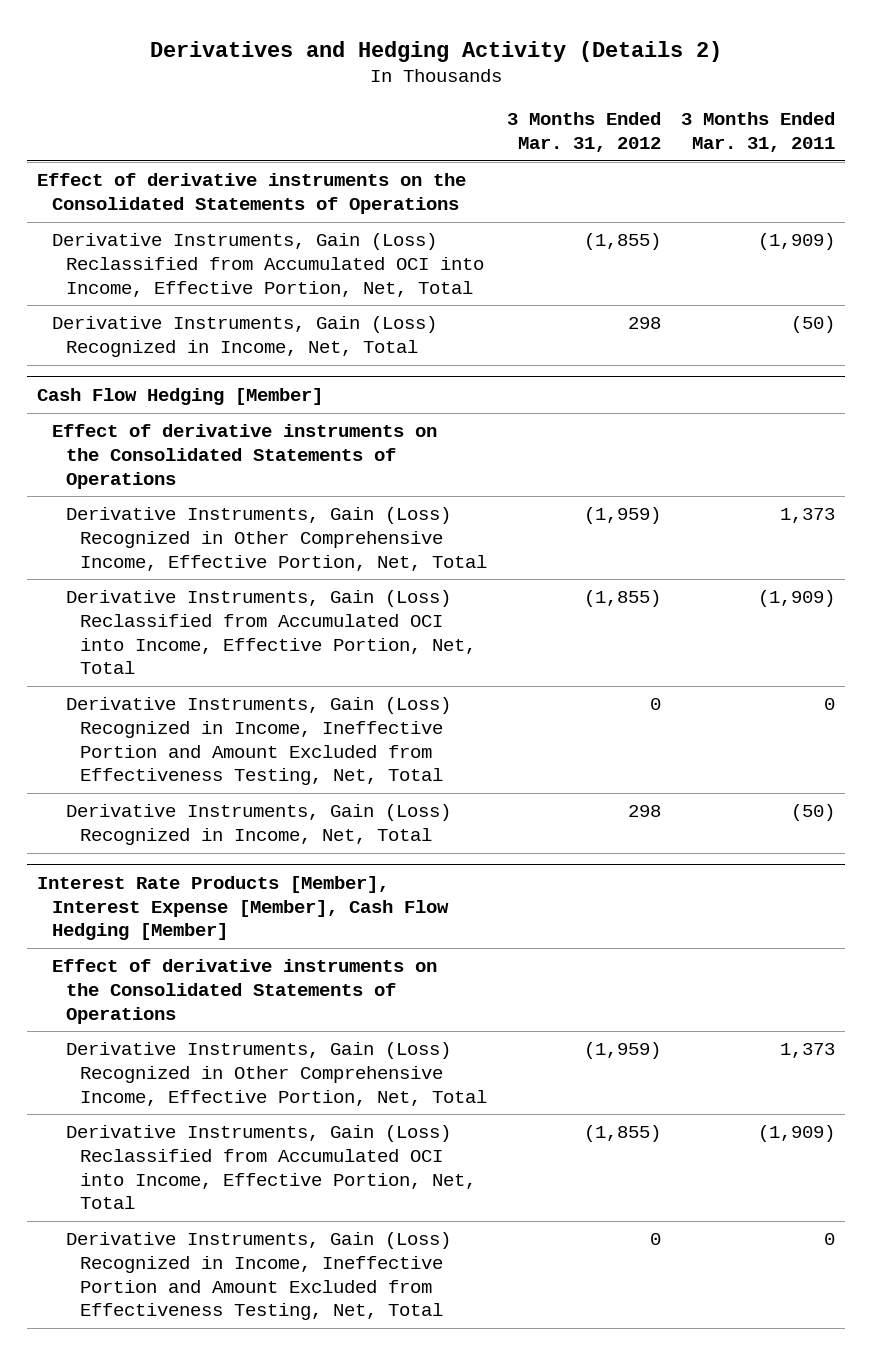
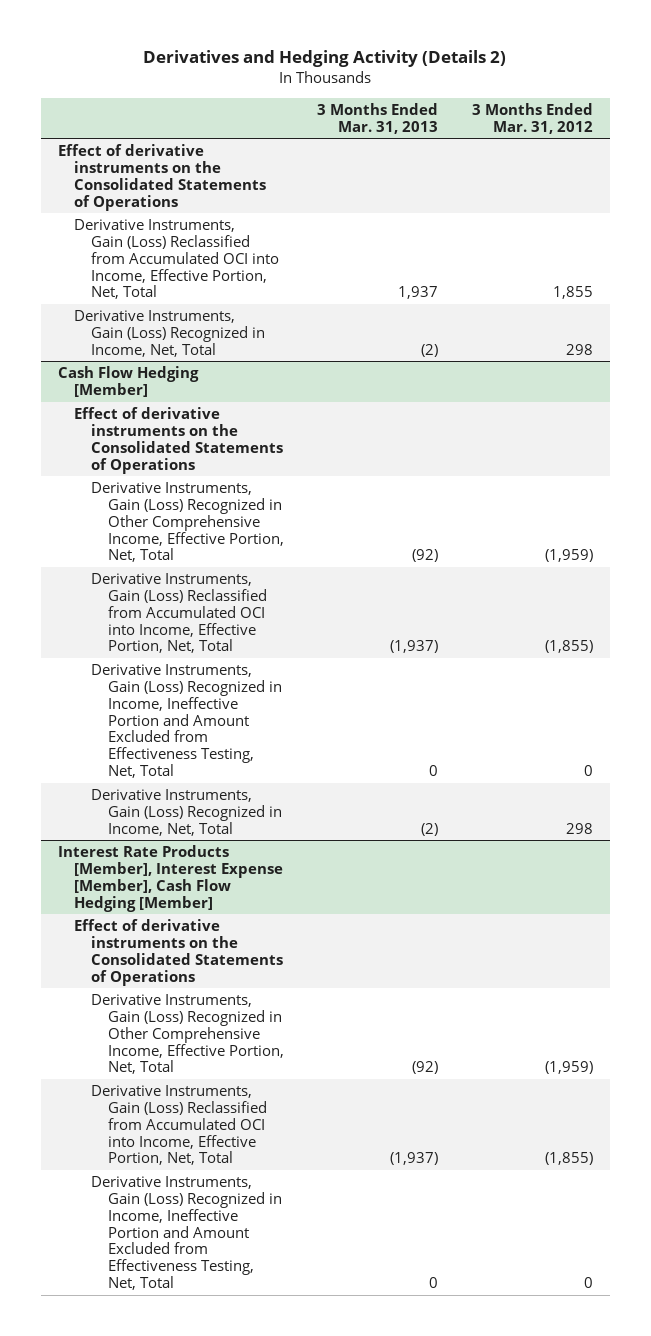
- | 3 Months Ended Mar. 31, 2012 | 3 Months Ended Mar. 31, 2011
+ | 3 Months Ended Mar. 31, 2013 | 3 Months Ended Mar. 31, 2012
- Derivative Instruments, Gain (Loss) Reclassified from Accumulated OCI into Income, Effective Portion, Net, Total | (1,855) | (1,909)
+ Derivative Instruments, Gain (Loss) Reclassified from Accumulated OCI into Income, Effective Portion, Net, Total | 1,937 | 1,855

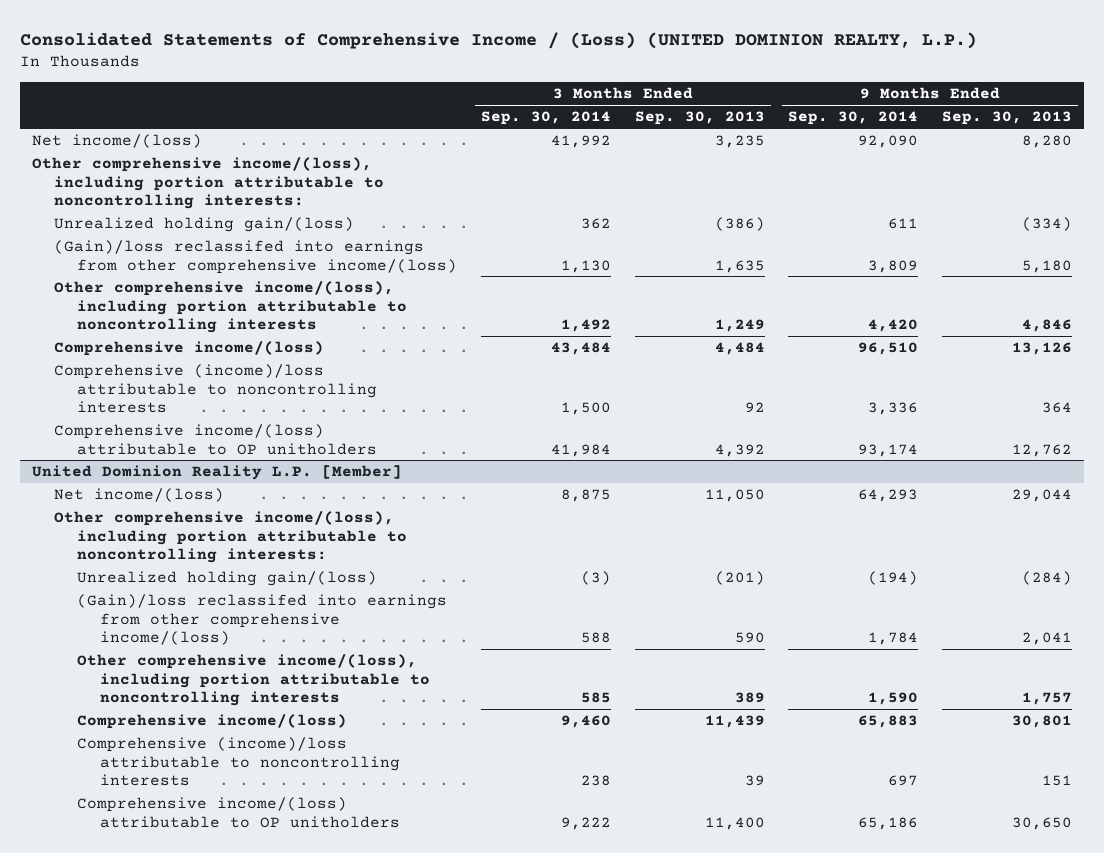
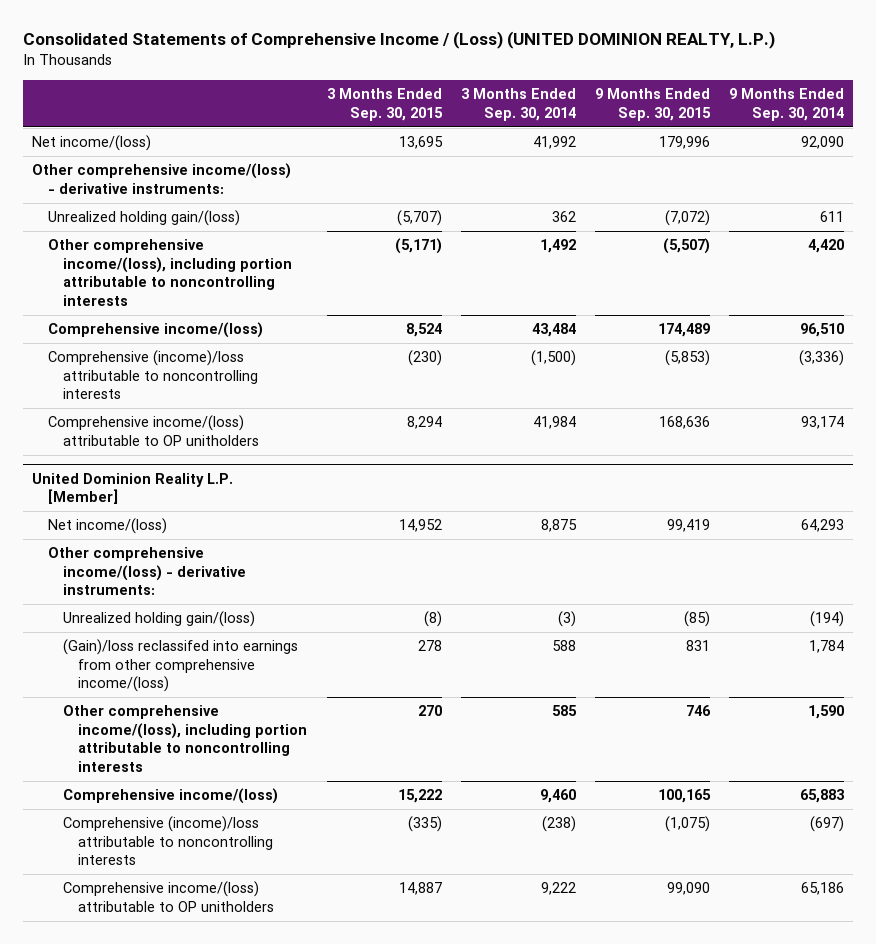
- | 3 Months Ended Sep. 30, 2014 | 3 Months Ended Sep. 30, 2013 | 9 Months Ended Sep. 30, 2014 | 9 Months Ended Sep. 30, 2013
+ | 3 Months Ended Sep. 30, 2015 | 3 Months Ended Sep. 30, 2014 | 9 Months Ended Sep. 30, 2015 | 9 Months Ended Sep. 30, 2014
- Other comprehensive income/(loss), including portion attributable to noncontrolling interests:
+ Other comprehensive income/(loss) - derivative instruments:
- (Gain)/loss reclassifed into earnings from other comprehensive income/(loss) | 1,130 | 1,635 | 3,809 | 5,180
- Comprehensive (income)/loss attributable to noncontrolling interests | 1,500 | 92 | 3,336 | 364
+ Comprehensive (income)/loss attributable to noncontrolling interests | (230) | (1,500) | (5,853) | (3,336)
@ United Dominion Reality L.P. [Member]
- Other comprehensive income/(loss), including portion attributable to noncontrolling interests:
+ Other comprehensive income/(loss) - derivative instruments:
- Comprehensive (income)/loss attributable to noncontrolling interests | 238 | 39 | 697 | 151
+ Comprehensive (income)/loss attributable to noncontrolling interests | (335) | (238) | (1,075) | (697)

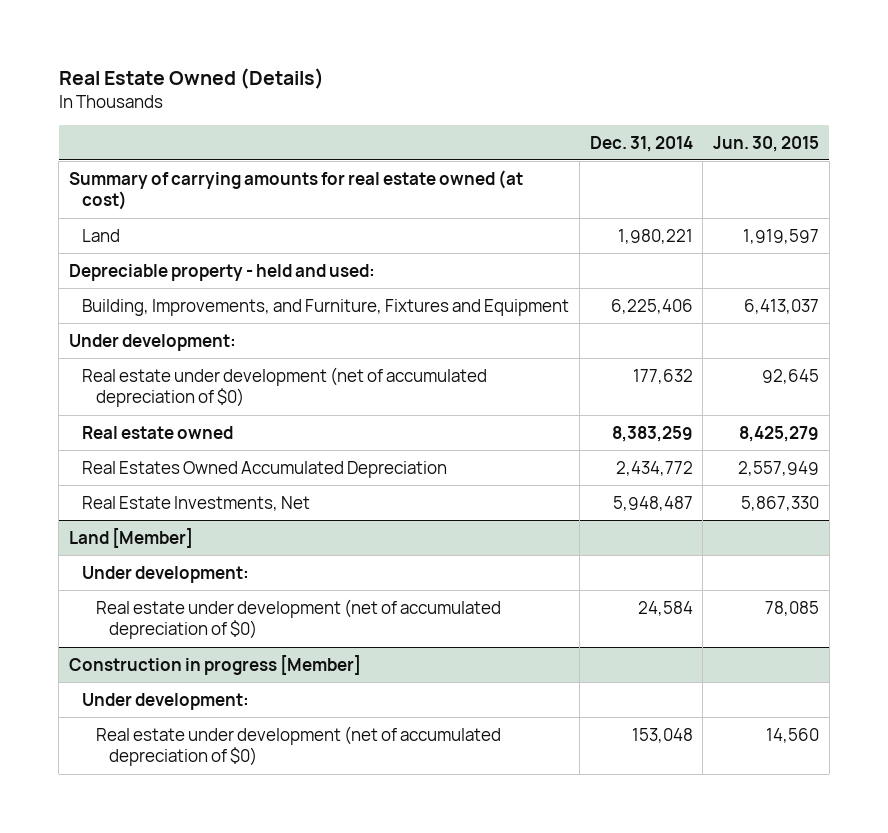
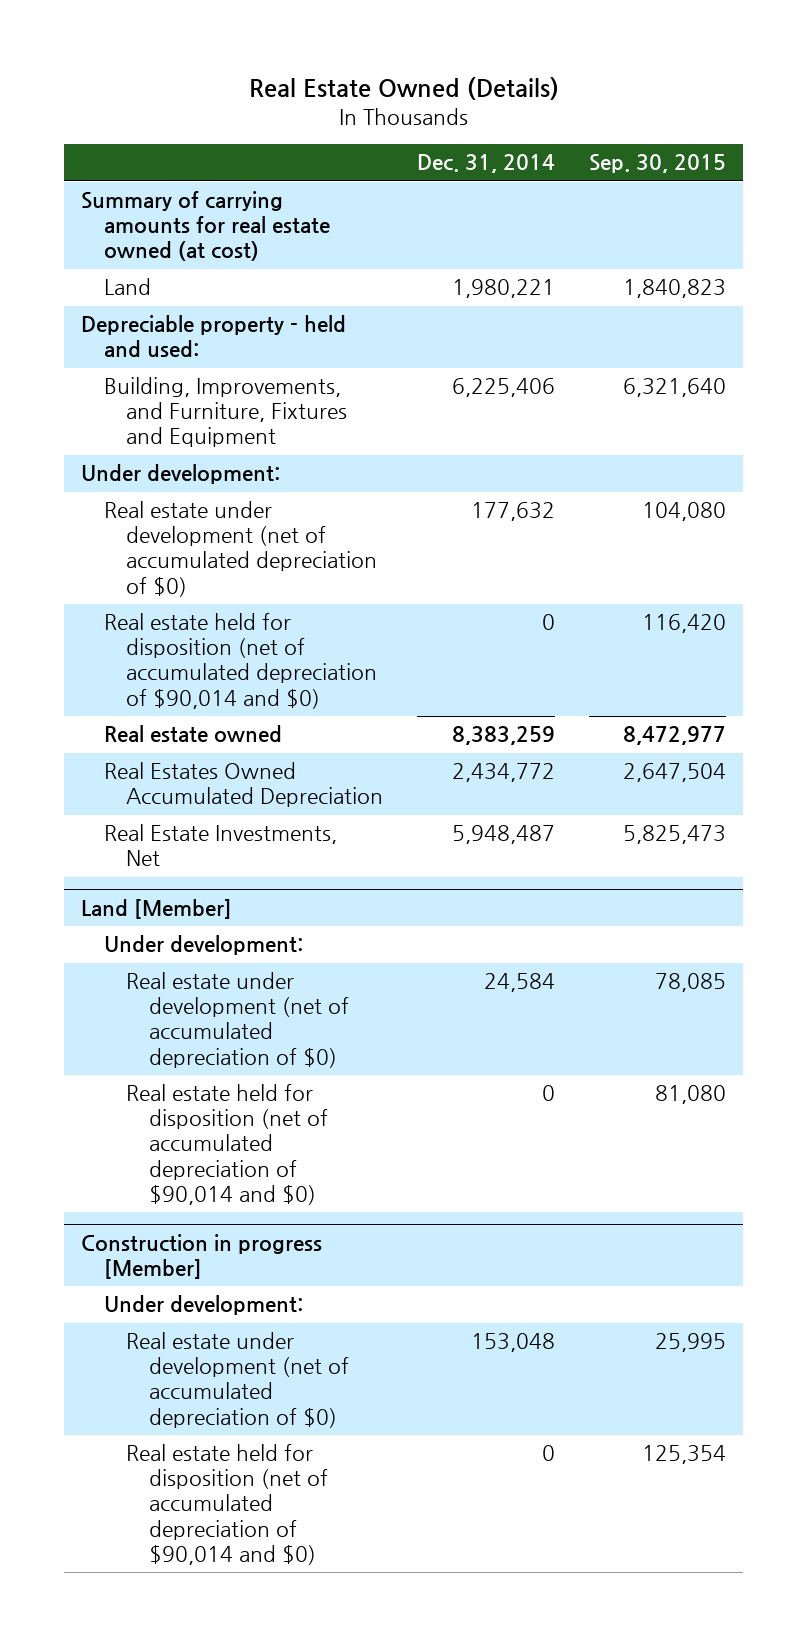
- | Dec. 31, 2014 | Jun. 30, 2015
+ | Dec. 31, 2014 | Sep. 30, 2015
+ Real estate held for disposition (net of accumulated depreciation of $90,014 and $0) | 0 | 116,420
@ Land [Member]
+ Real estate held for disposition (net of accumulated depreciation of $90,014 and $0) | 0 | 81,080
@ Construction in progress [Member]
+ Real estate held for disposition (net of accumulated depreciation of $90,014 and $0) | 0 | 125,354

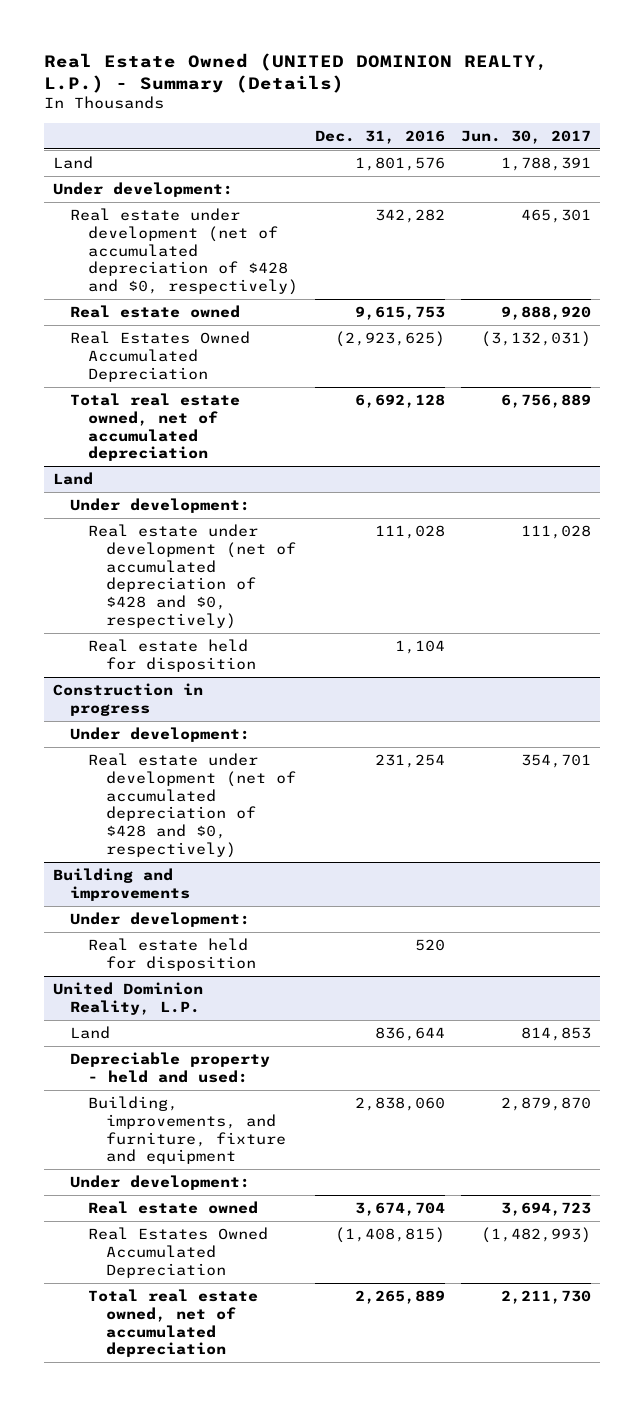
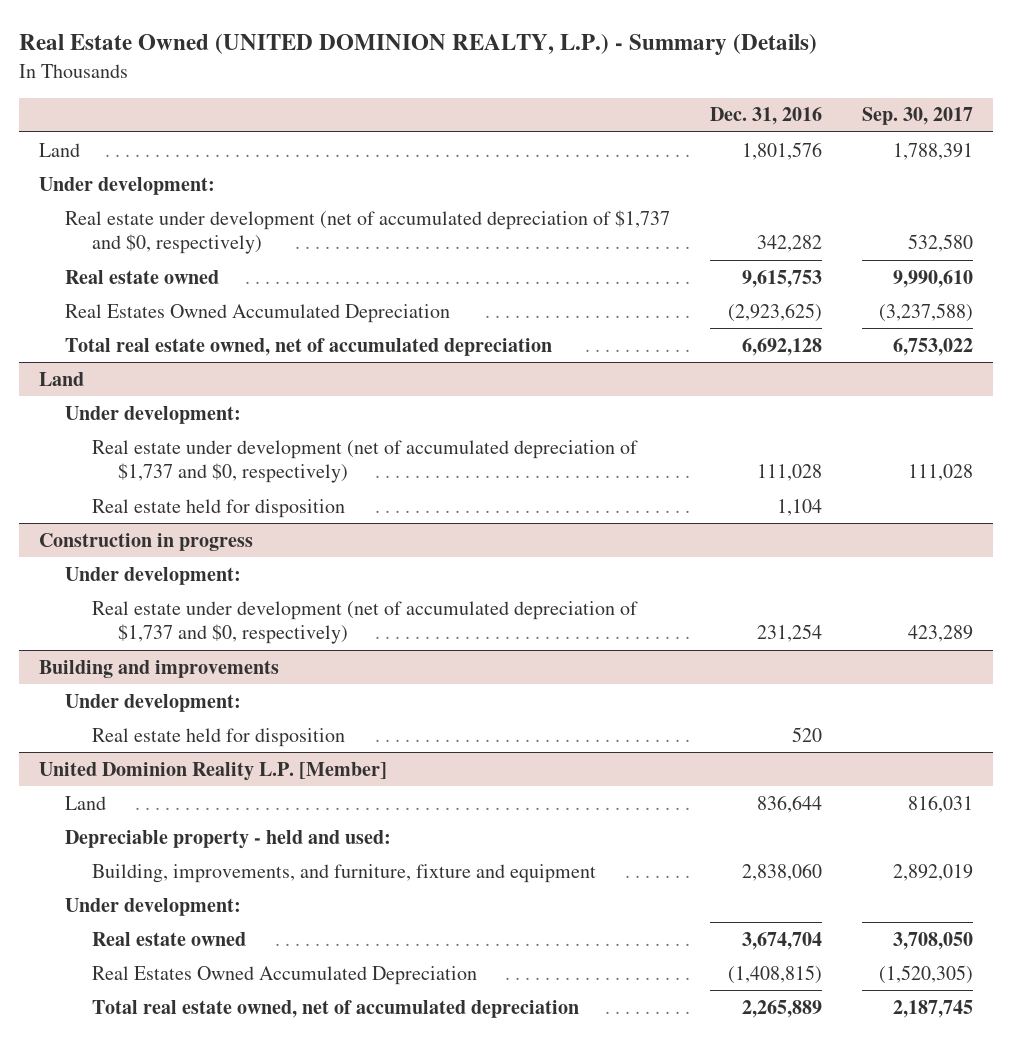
- | Dec. 31, 2016 | Jun. 30, 2017
+ | Dec. 31, 2016 | Sep. 30, 2017
- Real estate under development (net of accumulated depreciation of $428 and $0, respectively) | 342,282 | 465,301
+ Real estate under development (net of accumulated depreciation of $1,737 and $0, respectively) | 342,282 | 532,580
@ Land
- Real estate under development (net of accumulated depreciation of $428 and $0, respectively) | 111,028 | 111,028
+ Real estate under development (net of accumulated depreciation of $1,737 and $0, respectively) | 111,028 | 111,028
@ Construction in progress
- Real estate under development (net of accumulated depreciation of $428 and $0, respectively) | 231,254 | 354,701
+ Real estate under development (net of accumulated depreciation of $1,737 and $0, respectively) | 231,254 | 423,289
- United Dominion Reality, L.P.
+ United Dominion Reality L.P. [Member]

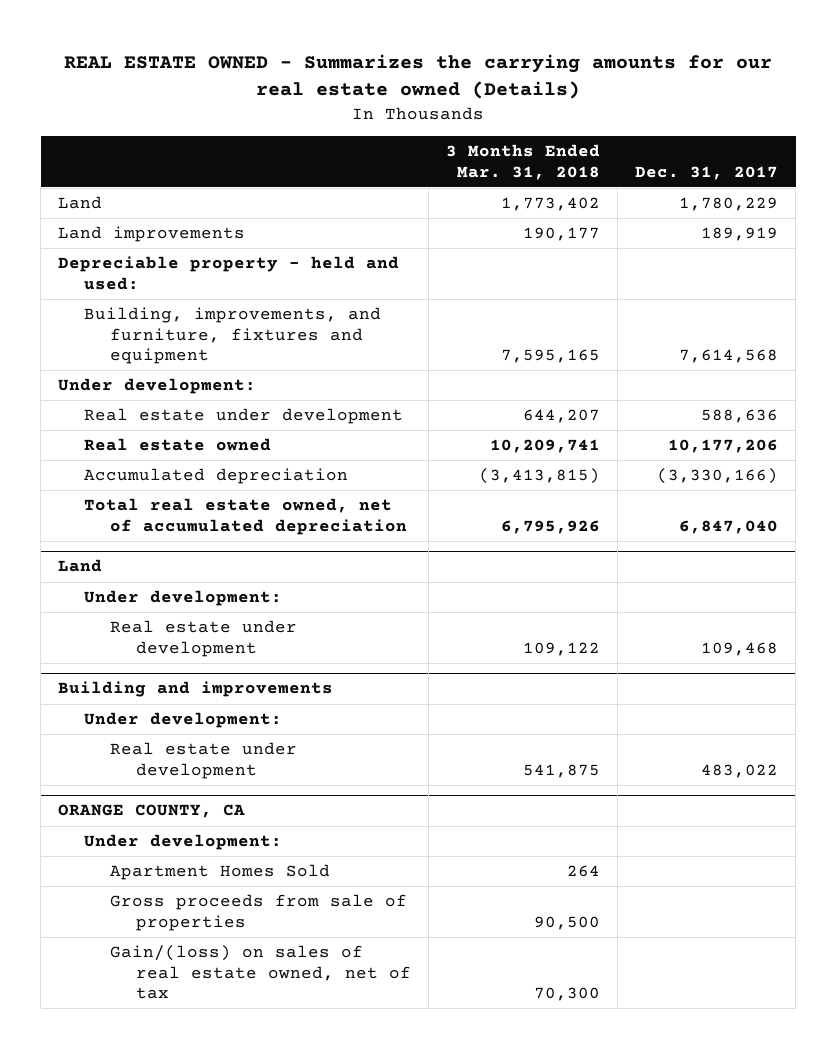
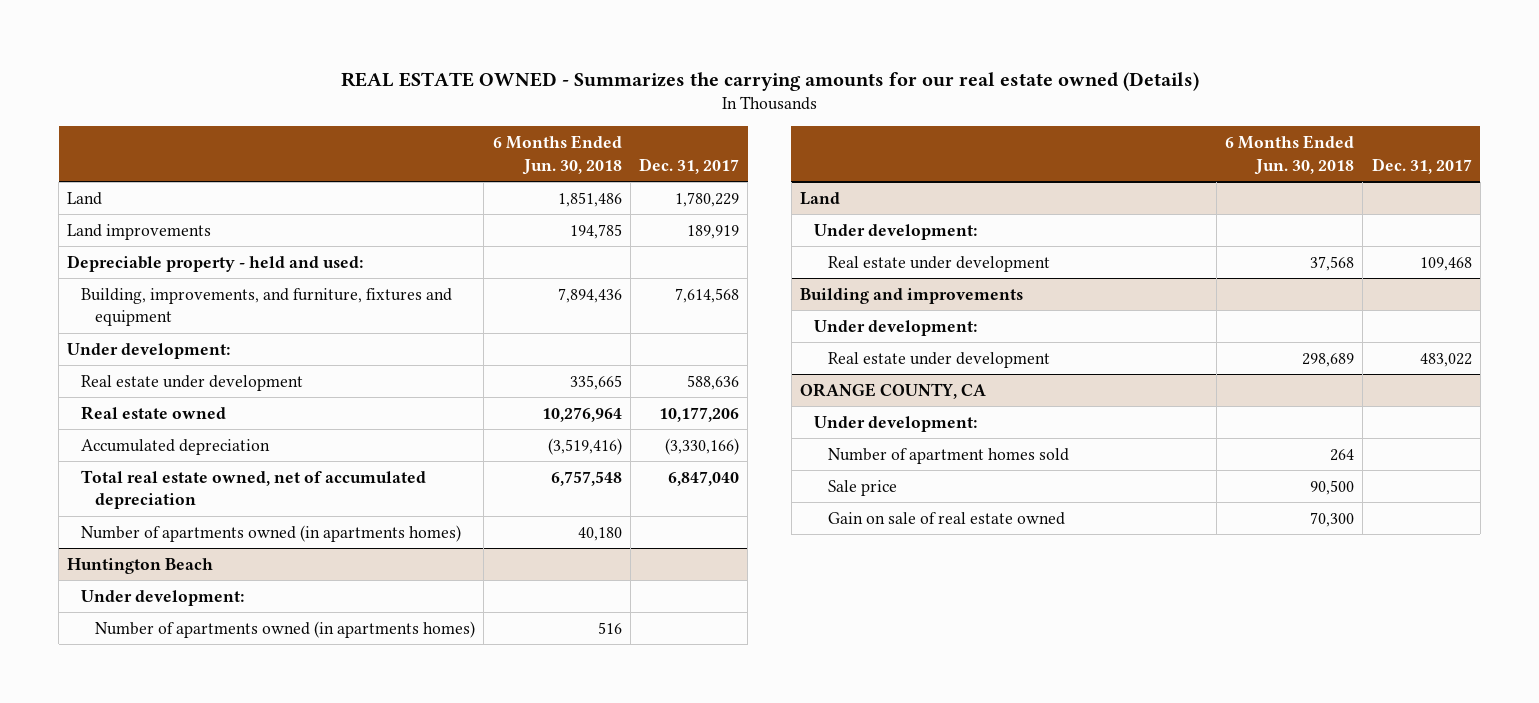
- | 3 Months Ended Mar. 31, 2018 | Dec. 31, 2017
+ | 6 Months Ended Jun. 30, 2018 | Dec. 31, 2017
+ Number of apartments owned (in apartments homes) | 40,180 |
+ Huntington Beach
+ Under development:
+ Number of apartments owned (in apartments homes) | 516 |
@ ORANGE COUNTY, CA
- Apartment Homes Sold | 264 |
- Gross proceeds from sale of properties | 90,500 |
- Gain/(loss) on sales of real estate owned, net of tax | 70,300 |
+ Number of apartment homes sold | 264 |
+ Sale price | 90,500 |
+ Gain on sale of real estate owned | 70,300 |

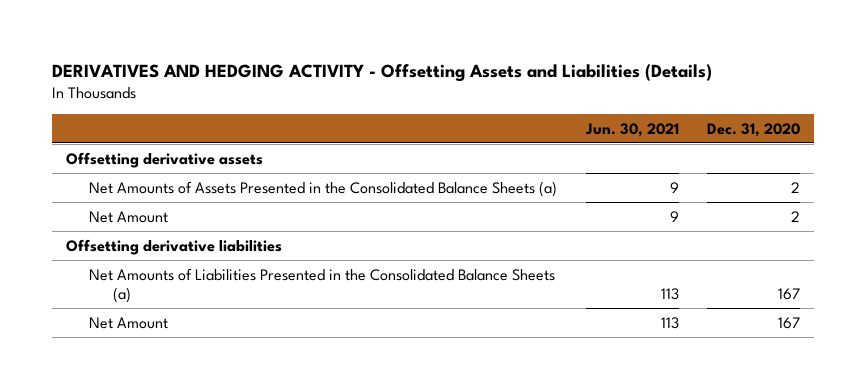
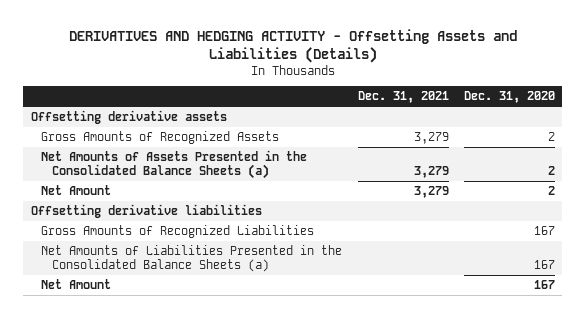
- | Jun. 30, 2021 | Dec. 31, 2020
+ | Dec. 31, 2021 | Dec. 31, 2020
+ Gross Amounts of Recognized Assets | 3,279 | 2
+ Gross Amounts of Recognized Liabilities | | 167

